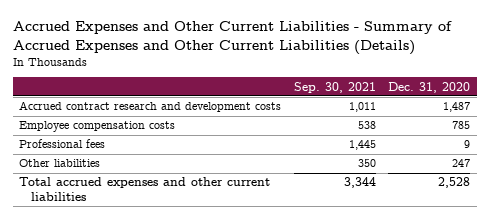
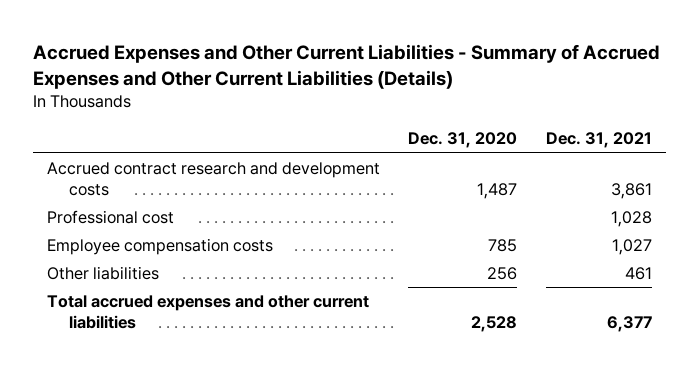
- | Sep. 30, 2021 | Dec. 31, 2020
+ | Dec. 31, 2020 | Dec. 31, 2021
+ Professional cost | | 1,028
- Professional fees | 1,445 | 9
- Other liabilities | 350 | 247
+ Other liabilities | 256 | 461

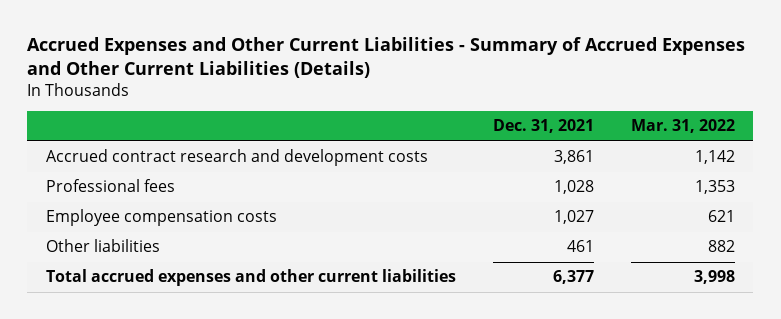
- | Dec. 31, 2020 | Dec. 31, 2021
+ | Dec. 31, 2021 | Mar. 31, 2022
- Professional cost | | 1,028
+ Professional fees | 1,028 | 1,353

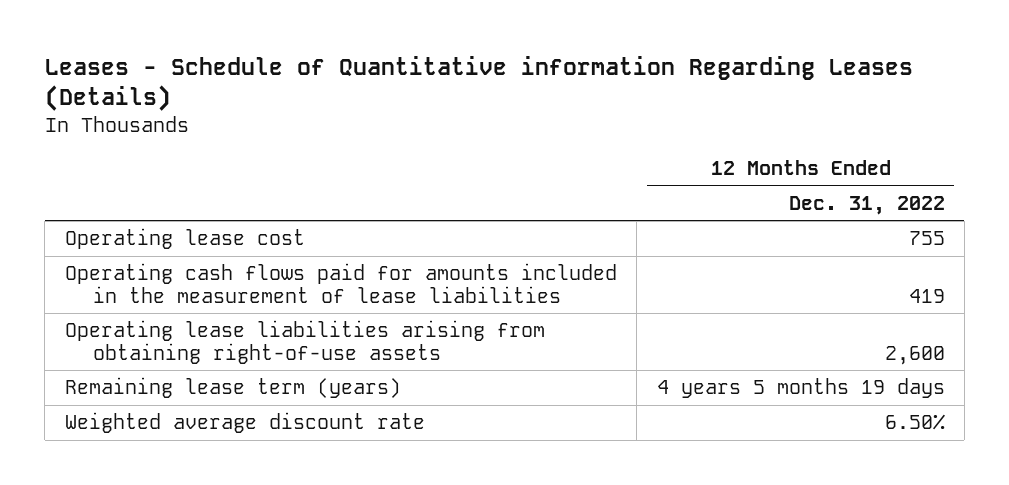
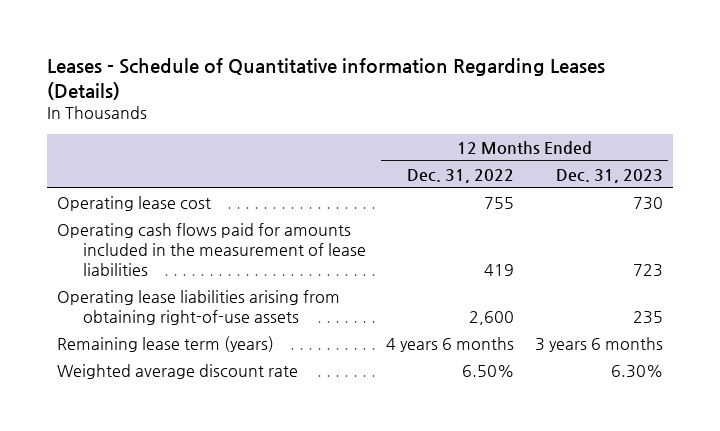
- | 12 Months Ended Dec. 31, 2022
+ | 12 Months Ended Dec. 31, 2022 | 12 Months Ended Dec. 31, 2023
- Remaining lease term (years) | 4 years 5 months 19 days
+ Remaining lease term (years) | 4 years 6 months | 3 years 6 months

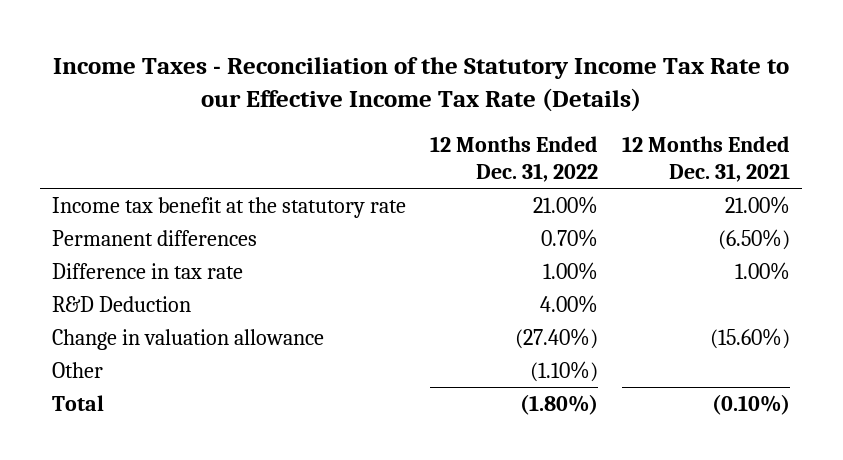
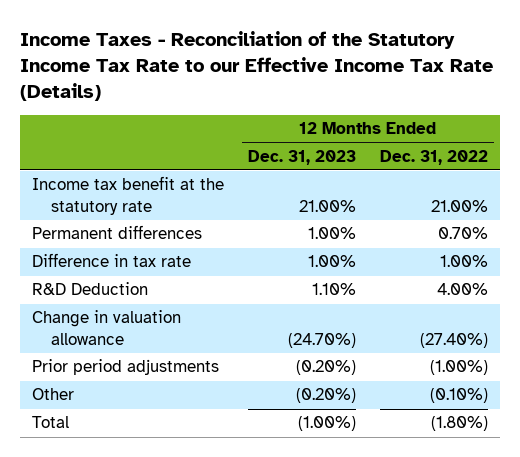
- | 12 Months Ended Dec. 31, 2022 | 12 Months Ended Dec. 31, 2021
+ | 12 Months Ended Dec. 31, 2023 | 12 Months Ended Dec. 31, 2022
- Other | (1.10%) |
+ Prior period adjustments | (0.20%) | (1.00%)
+ Other | (0.20%) | (0.10%)

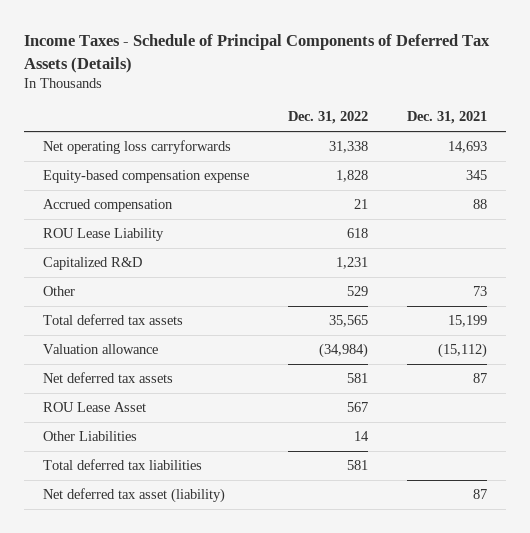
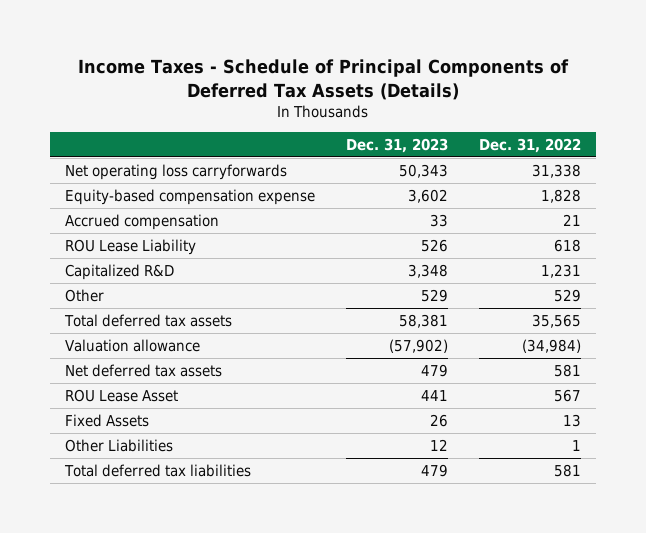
- | Dec. 31, 2022 | Dec. 31, 2021
+ | Dec. 31, 2023 | Dec. 31, 2022
- Other Liabilities | 14 |
+ Fixed Assets | 26 | 13
+ Other Liabilities | 12 | 1
- Net deferred tax asset (liability) | | 87

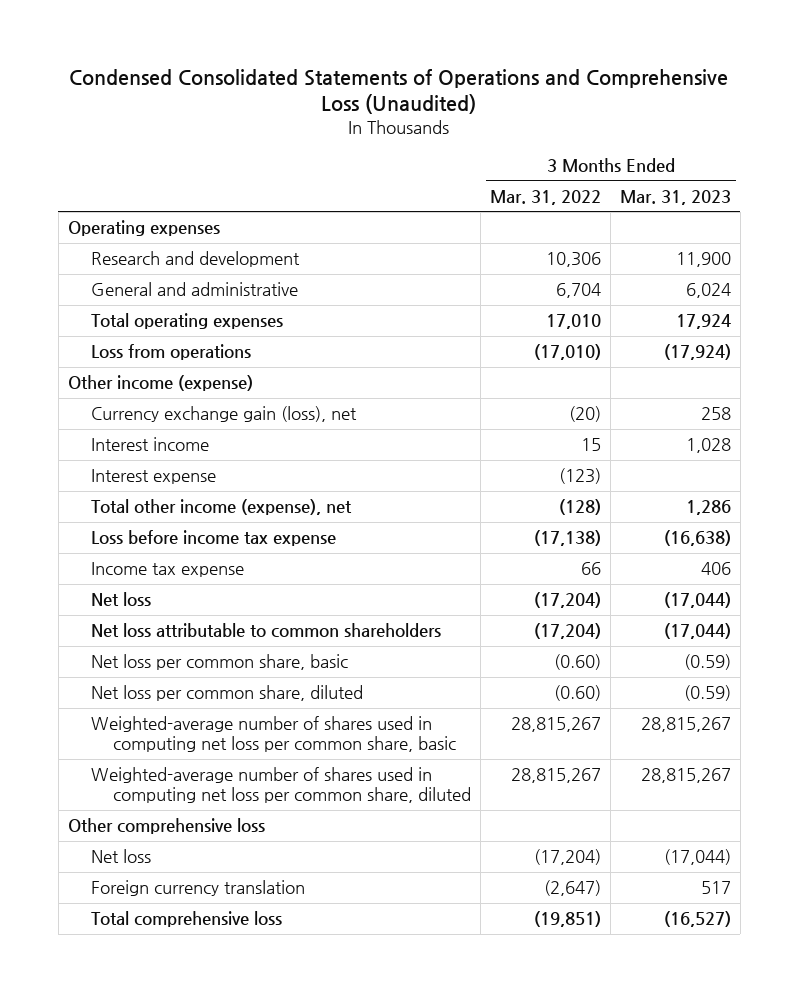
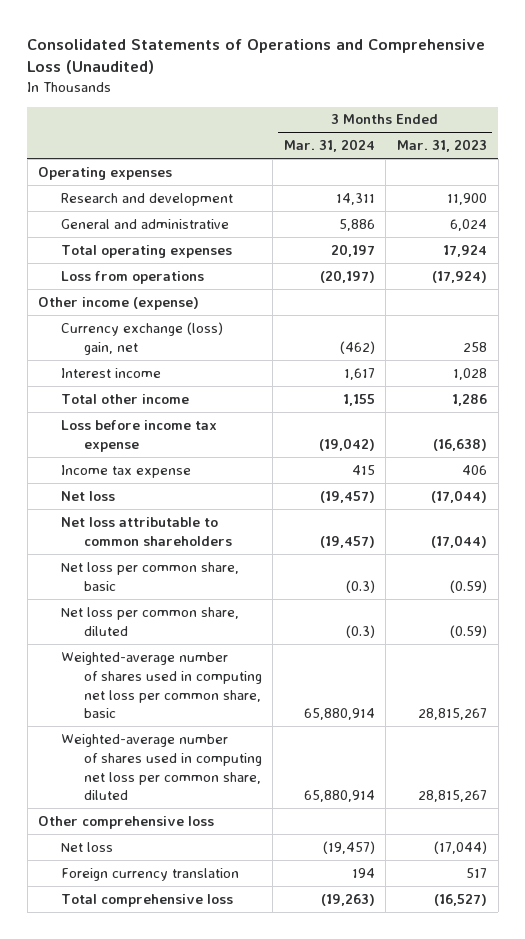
- Condensed Consolidated Statements of Operations and Comprehensive Loss (Unaudited)
+ Consolidated Statements of Operations and Comprehensive Loss (Unaudited)
- | 3 Months Ended Mar. 31, 2022 | 3 Months Ended Mar. 31, 2023
+ | 3 Months Ended Mar. 31, 2024 | 3 Months Ended Mar. 31, 2023
- Currency exchange gain (loss), net | (20) | 258
+ Currency exchange (loss) gain, net | (462) | 258
- Interest expense | (123) |
- Total other income (expense), net | (128) | 1,286
+ Total other income | 1,155 | 1,286

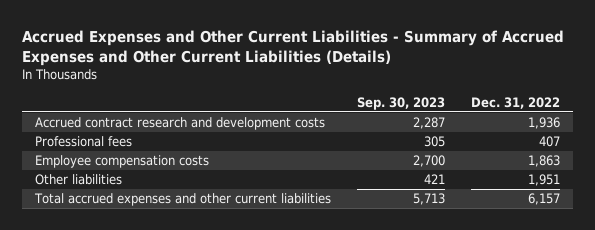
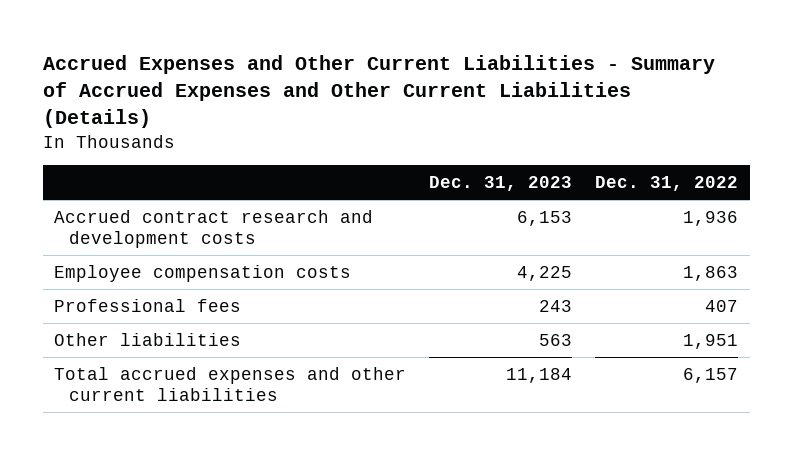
- | Sep. 30, 2023 | Dec. 31, 2022
+ | Dec. 31, 2023 | Dec. 31, 2022
moved down: Professional fees | 243 | 407

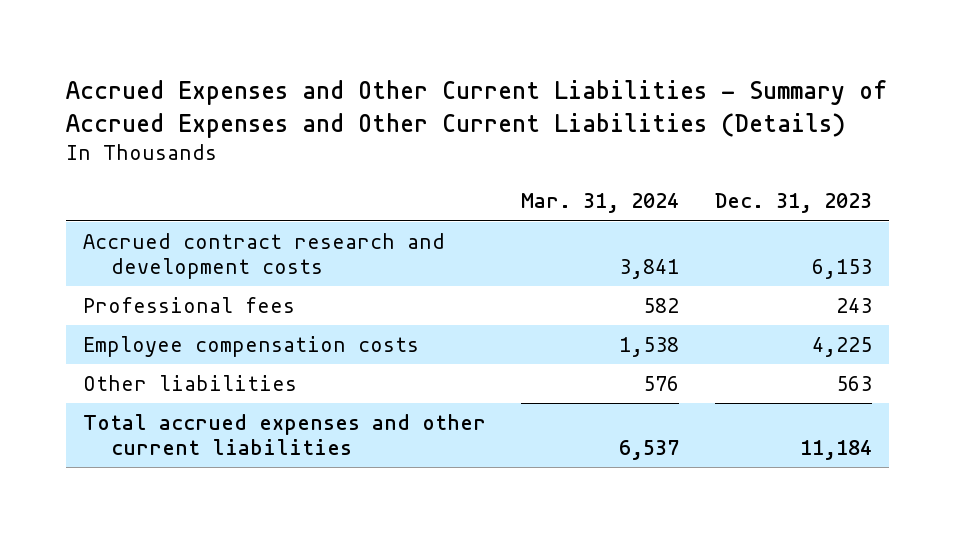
- | Dec. 31, 2023 | Dec. 31, 2022
+ | Mar. 31, 2024 | Dec. 31, 2023
moved down: Employee compensation costs | 1,538 | 4,225

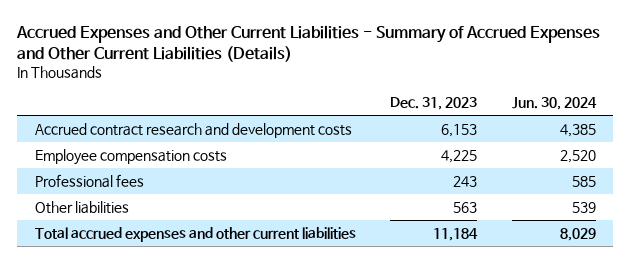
- | Mar. 31, 2024 | Dec. 31, 2023
+ | Dec. 31, 2023 | Jun. 30, 2024
moved down: Professional fees | 243 | 585

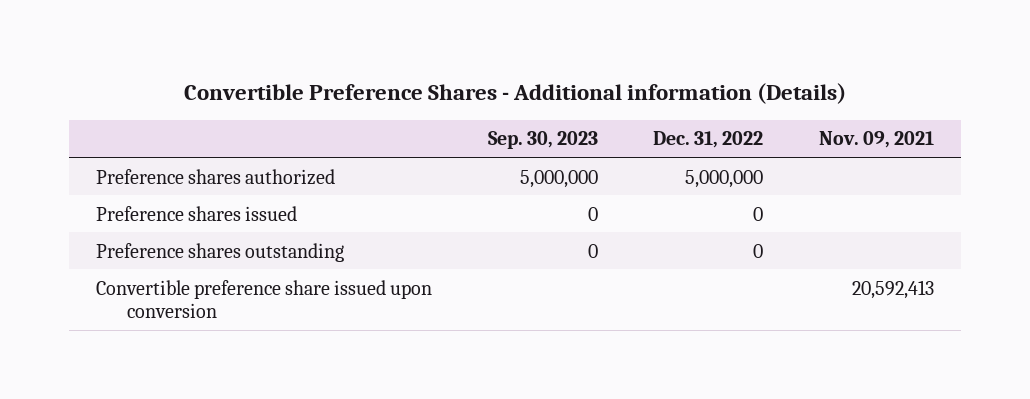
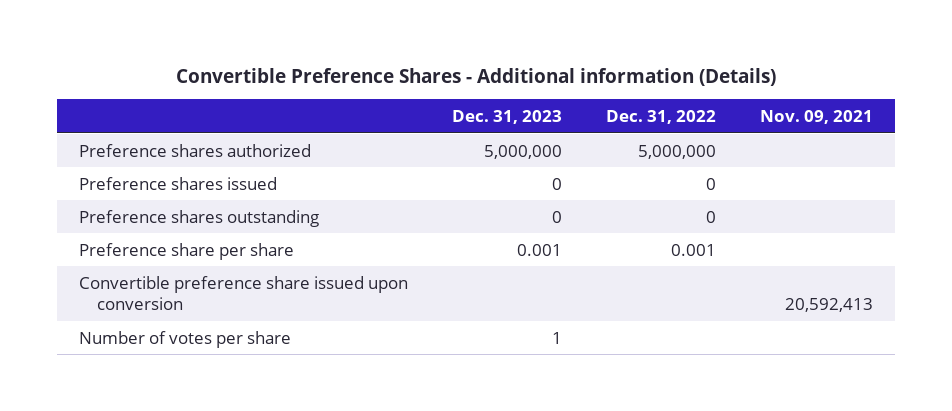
- | Sep. 30, 2023 | Dec. 31, 2022 | Nov. 09, 2021
+ | Dec. 31, 2023 | Dec. 31, 2022 | Nov. 09, 2021
+ Preference share per share | 0.001 | 0.001 |
+ Number of votes per share | 1 | |

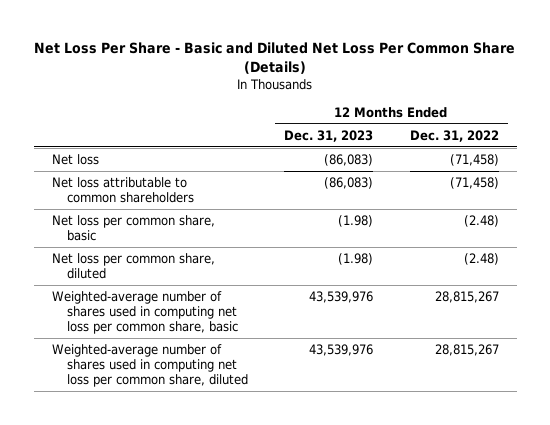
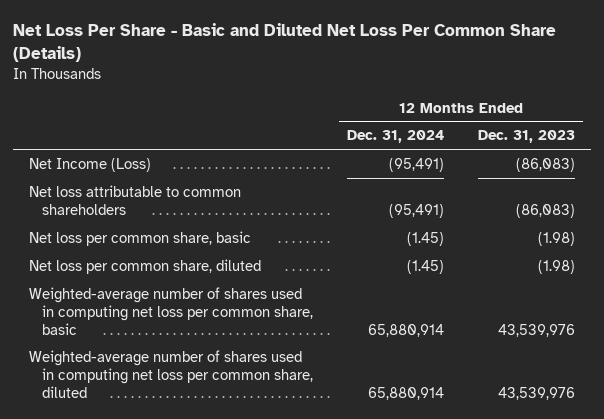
- | 12 Months Ended Dec. 31, 2023 | 12 Months Ended Dec. 31, 2022
+ | 12 Months Ended Dec. 31, 2024 | 12 Months Ended Dec. 31, 2023
- Net loss | (86,083) | (71,458)
+ Net Income (Loss) | (95,491) | (86,083)

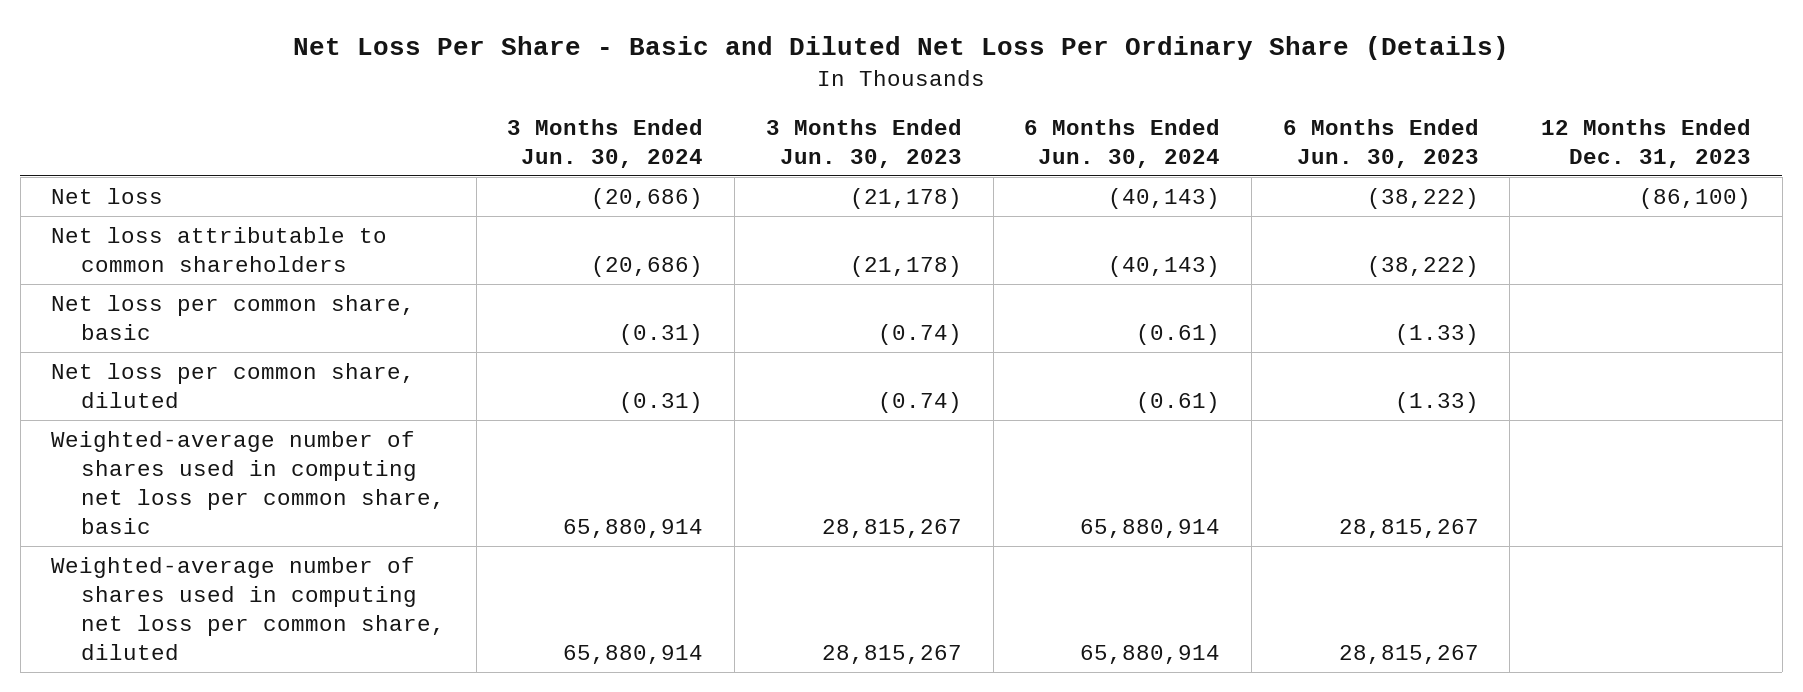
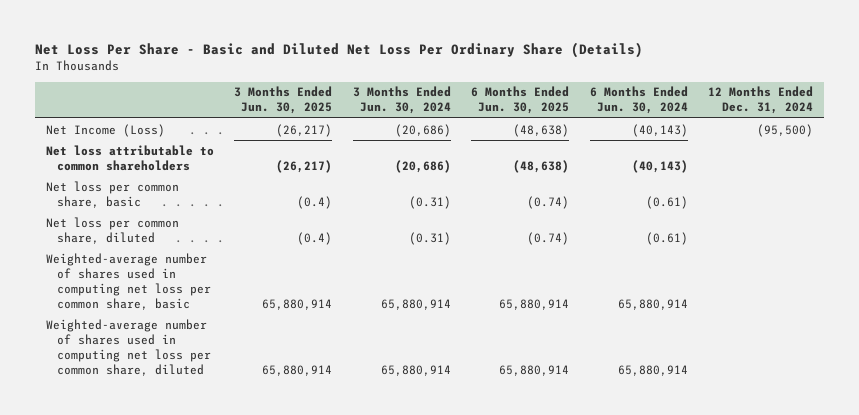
- | 3 Months Ended Jun. 30, 2024 | 3 Months Ended Jun. 30, 2023 | 6 Months Ended Jun. 30, 2024 | 6 Months Ended Jun. 30, 2023 | 12 Months Ended Dec. 31, 2023
+ | 3 Months Ended Jun. 30, 2025 | 3 Months Ended Jun. 30, 2024 | 6 Months Ended Jun. 30, 2025 | 6 Months Ended Jun. 30, 2024 | 12 Months Ended Dec. 31, 2024
- Net loss | (20,686) | (21,178) | (40,143) | (38,222) | (86,100)
+ Net Income (Loss) | (26,217) | (20,686) | (48,638) | (40,143) | (95,500)

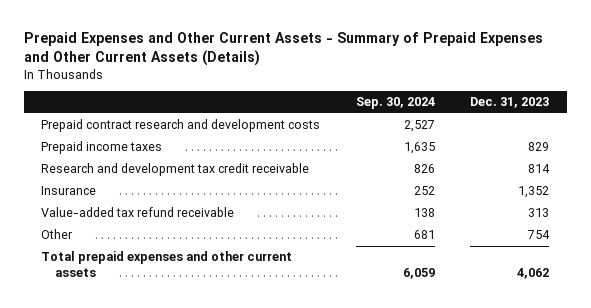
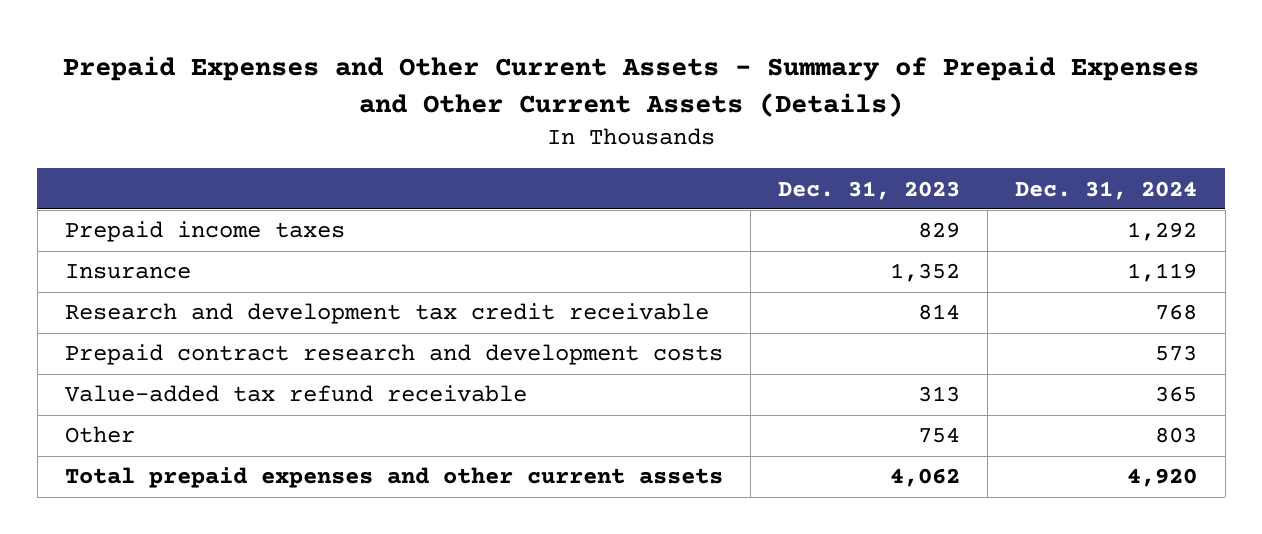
- | Sep. 30, 2024 | Dec. 31, 2023
+ | Dec. 31, 2023 | Dec. 31, 2024
moved down: Research and development tax credit receivable | 814 | 768
moved down: Prepaid contract research and development costs | | 573

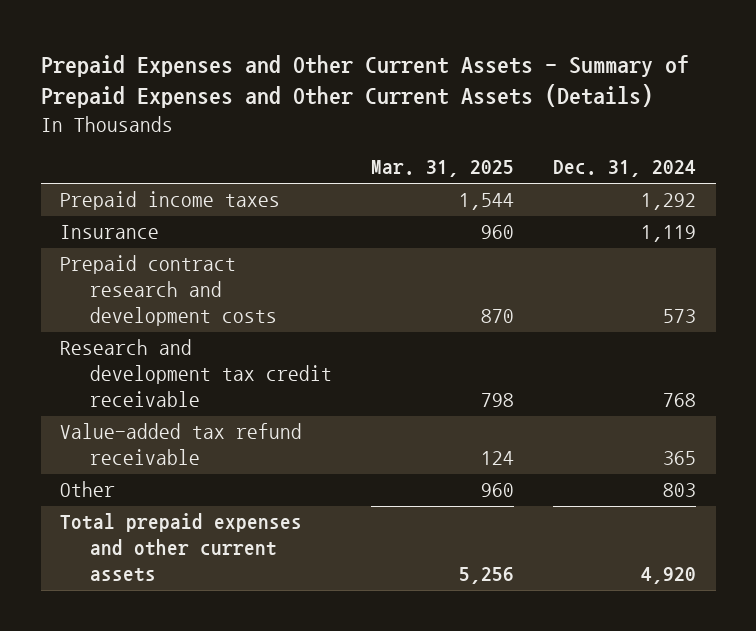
- | Dec. 31, 2023 | Dec. 31, 2024
+ | Mar. 31, 2025 | Dec. 31, 2024
moved down: Research and development tax credit receivable | 798 | 768

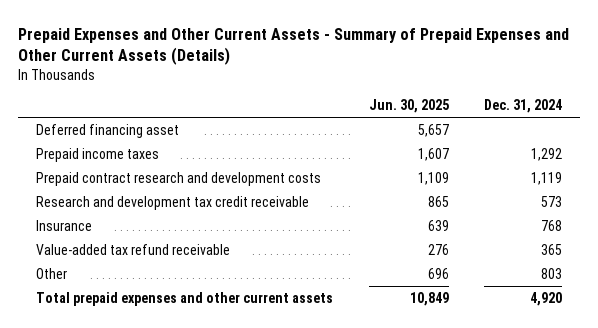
- | Mar. 31, 2025 | Dec. 31, 2024
+ | Jun. 30, 2025 | Dec. 31, 2024
+ Deferred financing asset | 5,657 |
- Insurance | 960 | 1,119
- Prepaid contract research and development costs | 870 | 573
- Research and development tax credit receivable | 798 | 768
+ Prepaid contract research and development costs | 1,109 | 1,119
+ Research and development tax credit receivable | 865 | 573
+ Insurance | 639 | 768

